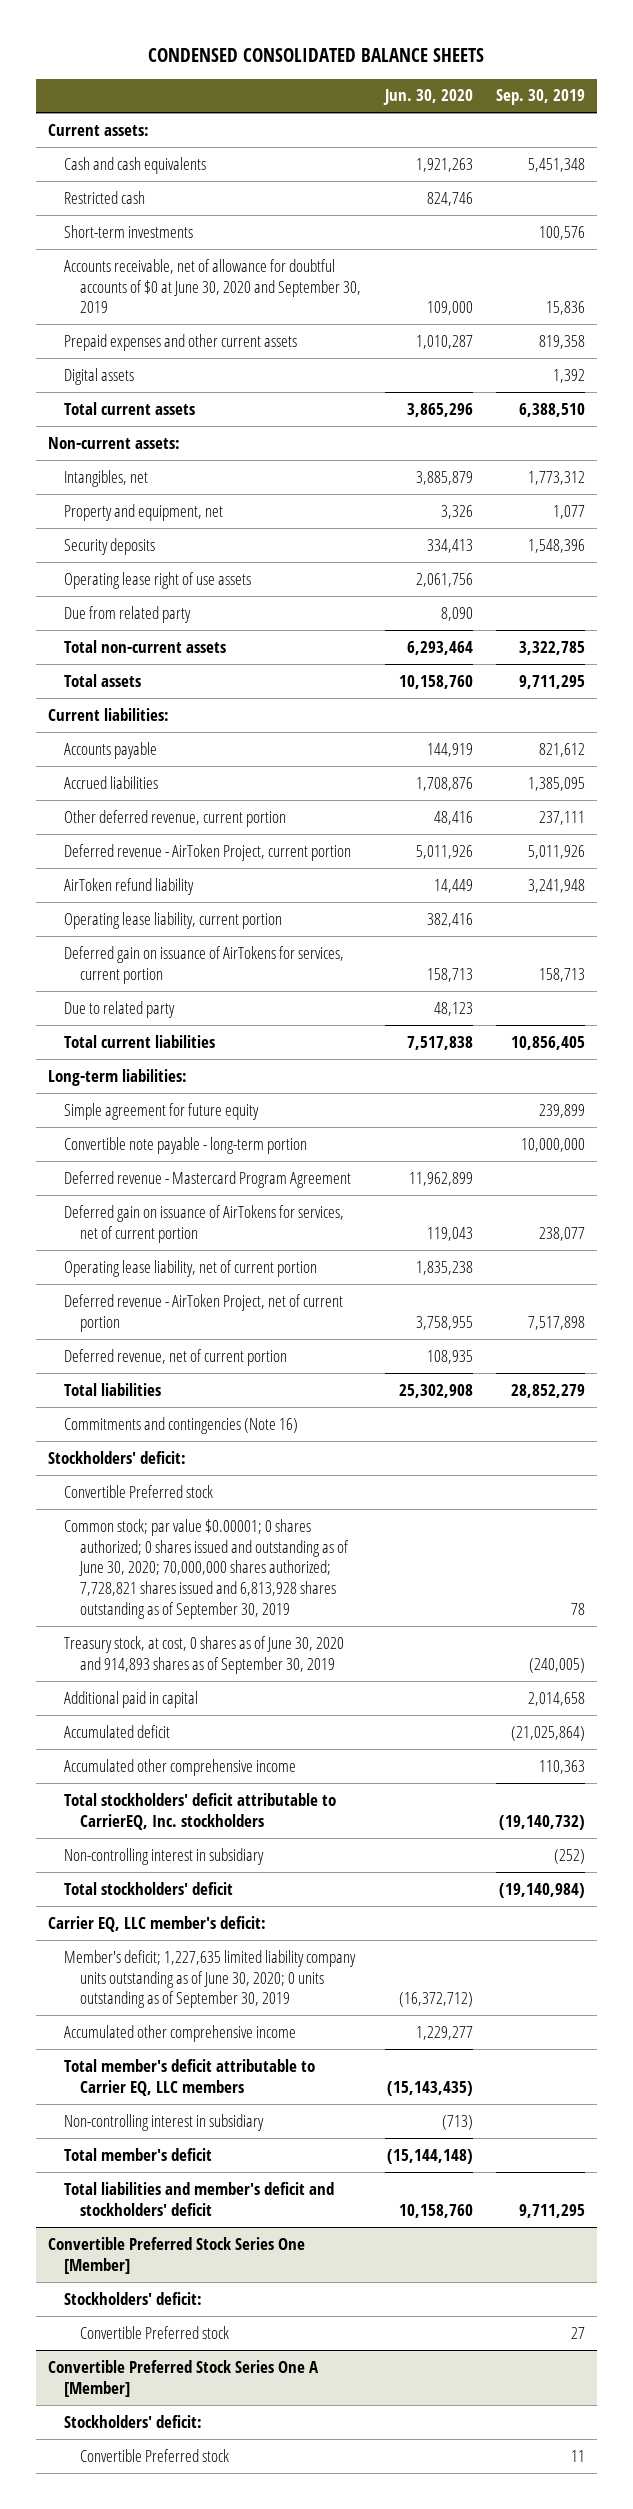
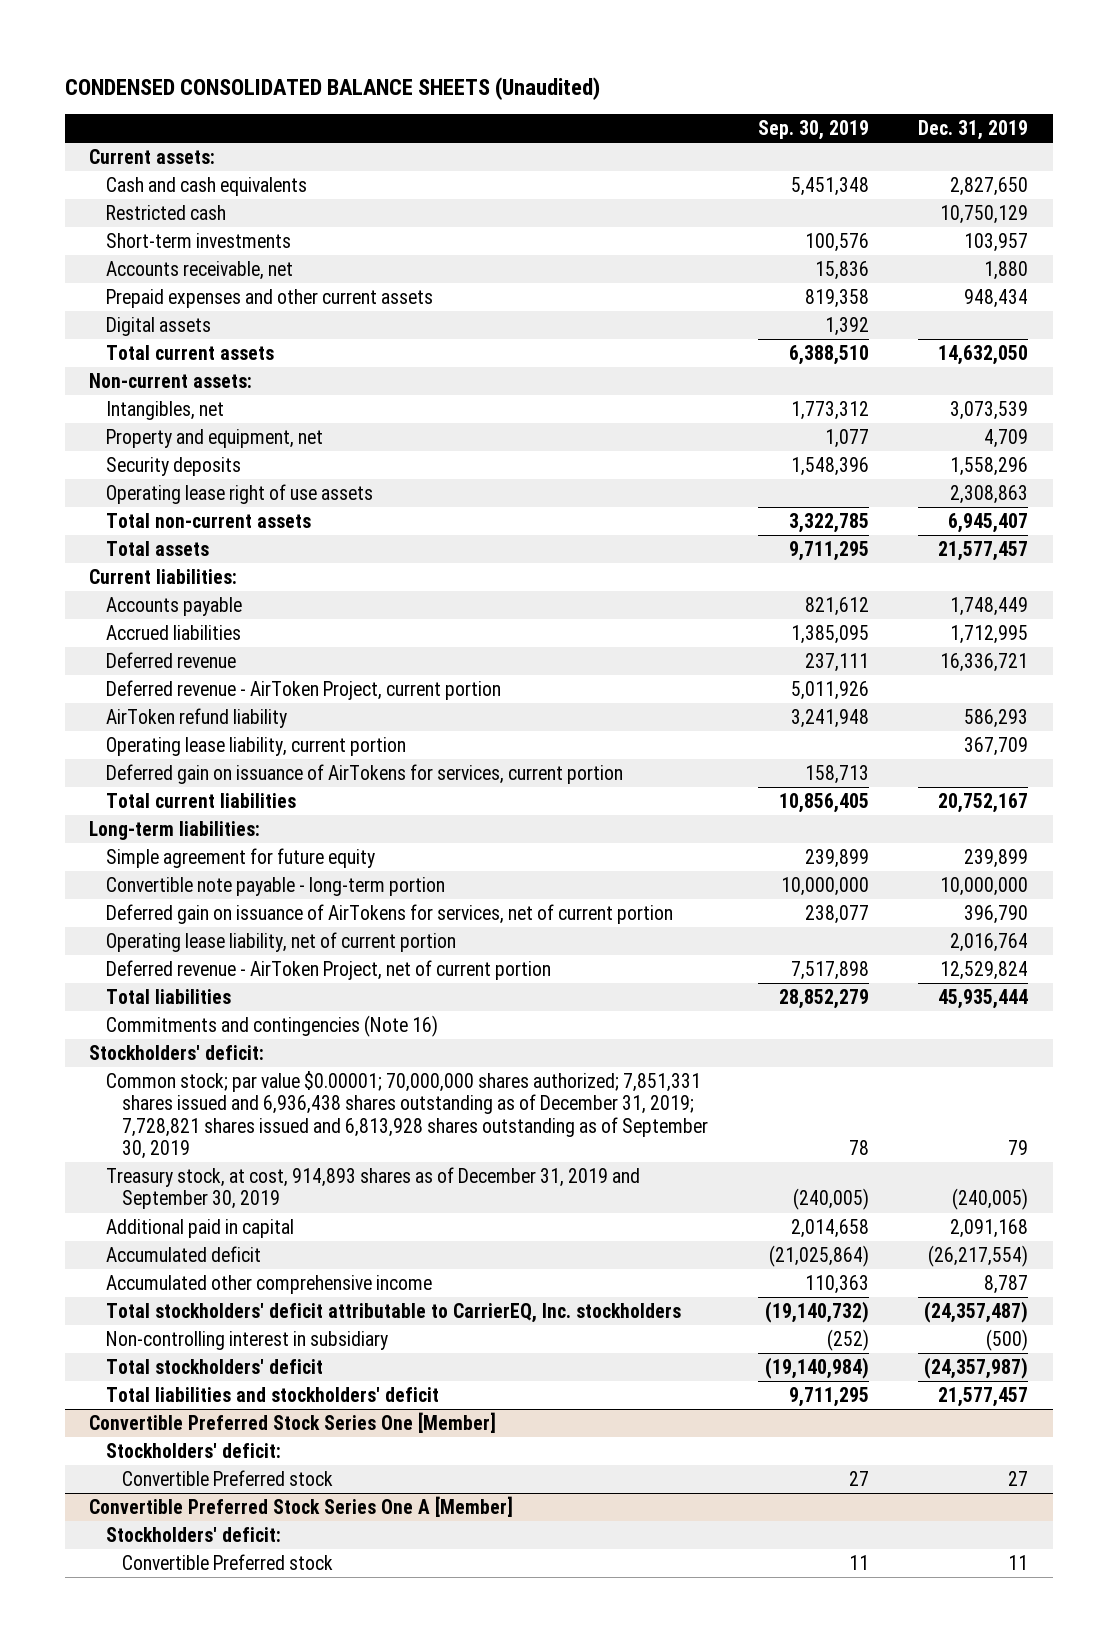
- CONDENSED CONSOLIDATED BALANCE SHEETS
+ CONDENSED CONSOLIDATED BALANCE SHEETS (Unaudited)
- | Jun. 30, 2020 | Sep. 30, 2019
+ | Sep. 30, 2019 | Dec. 31, 2019
- Accounts receivable, net of allowance for doubtful accounts of $0 at June 30, 2020 and September 30, 2019 | 109,000 | 15,836
+ Accounts receivable, net | 15,836 | 1,880
- Due from related party | 8,090 |
- Other deferred revenue, current portion | 48,416 | 237,111
+ Deferred revenue | 237,111 | 16,336,721
- Due to related party | 48,123 |
- Deferred revenue - Mastercard Program Agreement | 11,962,899 |
- Deferred revenue, net of current portion | 108,935 |
- Convertible Preferred stock
- Common stock; par value $0.00001; 0 shares authorized; 0 shares issued and outstanding as of June 30, 2020; 70,000,000 shares authorized; 7,728,821 shares issued and 6,813,928 shares outstanding as of September 30, 2019 | | 78
- Treasury stock, at cost, 0 shares as of June 30, 2020 and 914,893 shares as of September 30, 2019 | | (240,005)
+ Common stock; par value $0.00001; 70,000,000 shares authorized; 7,851,331 shares issued and 6,936,438 shares outstanding as of December 31, 2019; 7,728,821 shares issued and 6,813,928 shares outstanding as of September 30, 2019 | 78 | 79
+ Treasury stock, at cost, 914,893 shares as of December 31, 2019 and September 30, 2019 | (240,005) | (240,005)
- Carrier EQ, LLC member's deficit:
- Member's deficit; 1,227,635 limited liability company units outstanding as of June 30, 2020; 0 units outstanding as of September 30, 2019 | (16,372,712) |
- Accumulated other comprehensive income | 1,229,277 |
- Total member's deficit attributable to Carrier EQ, LLC members | (15,143,435) |
- Non-controlling interest in subsidiary | (713) |
- Total member's deficit | (15,144,148) |
- Total liabilities and member's deficit and stockholders' deficit | 10,158,760 | 9,711,295
+ Total liabilities and stockholders' deficit | 9,711,295 | 21,577,457

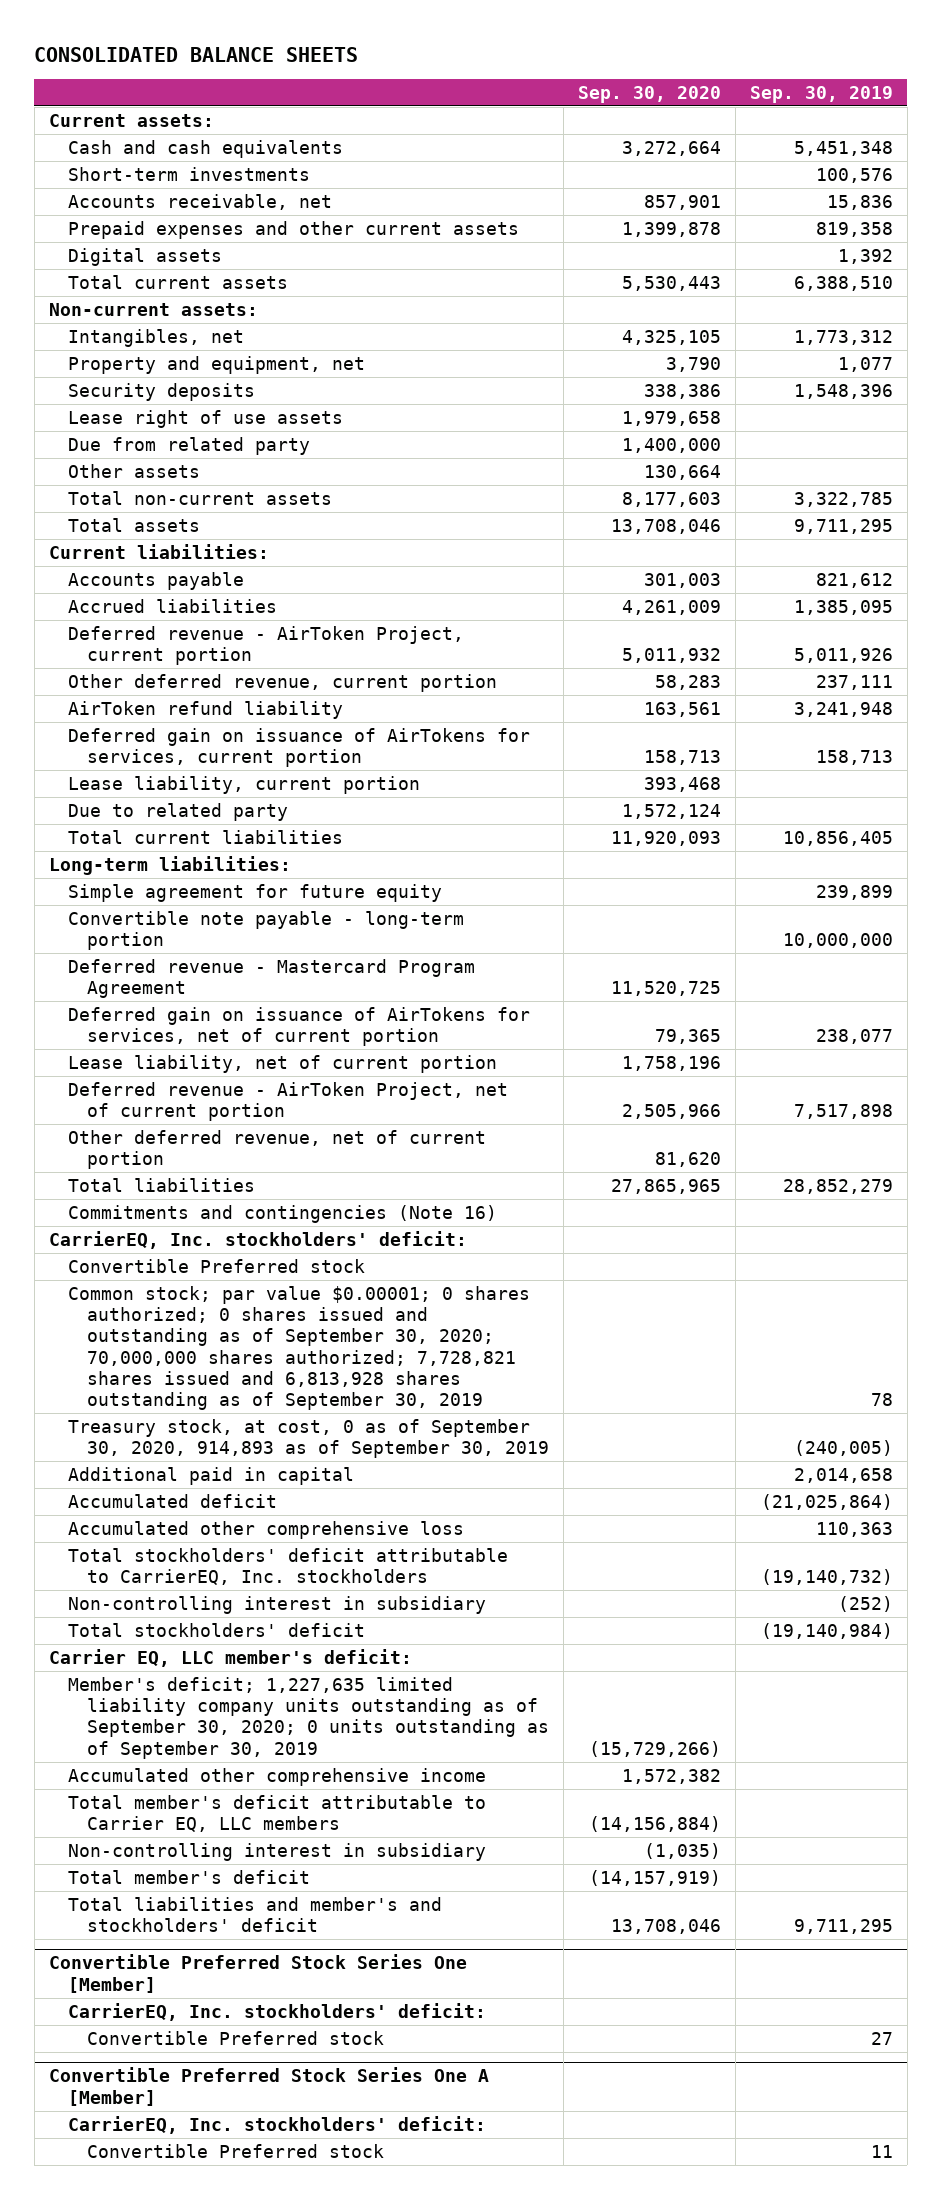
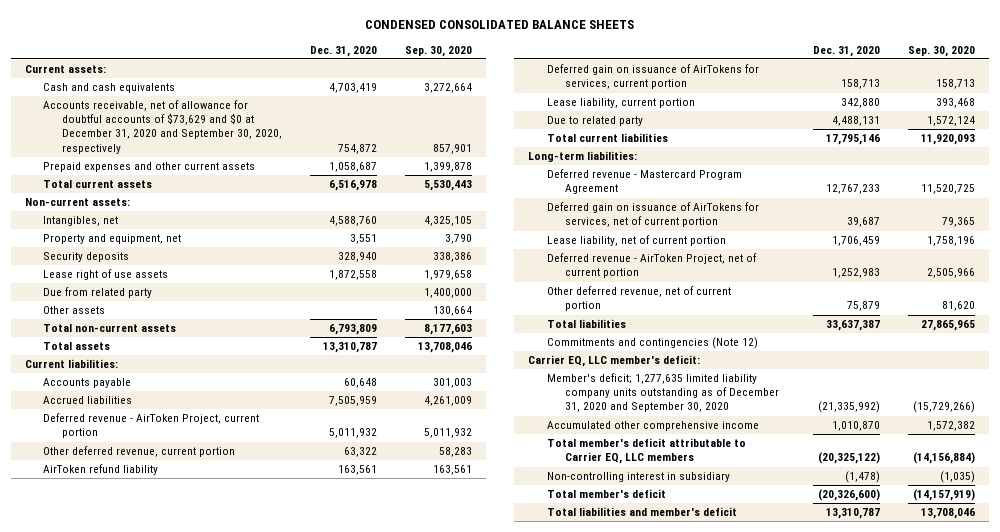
- CONSOLIDATED BALANCE SHEETS
+ CONDENSED CONSOLIDATED BALANCE SHEETS
- | Sep. 30, 2020 | Sep. 30, 2019
+ | Dec. 31, 2020 | Sep. 30, 2020
- Short-term investments | | 100,576
- Accounts receivable, net | 857,901 | 15,836
+ Accounts receivable, net of allowance for doubtful accounts of $73,629 and $0 at December 31, 2020 and September 30, 2020, respectively | 754,872 | 857,901
- Digital assets | | 1,392
- Simple agreement for future equity | | 239,899
- Convertible note payable - long-term portion | | 10,000,000
- Commitments and contingencies (Note 16)
- CarrierEQ, Inc. stockholders' deficit:
- Convertible Preferred stock
- Common stock; par value $0.00001; 0 shares authorized; 0 shares issued and outstanding as of September 30, 2020; 70,000,000 shares authorized; 7,728,821 shares issued and 6,813,928 shares outstanding as of September 30, 2019 | | 78
- Treasury stock, at cost, 0 as of September 30, 2020, 914,893 as of September 30, 2019 | | (240,005)
- Additional paid in capital | | 2,014,658
- Accumulated deficit | | (21,025,864)
- Accumulated other comprehensive loss | | 110,363
- Total stockholders' deficit attributable to CarrierEQ, Inc. stockholders | | (19,140,732)
- Non-controlling interest in subsidiary | | (252)
- Total stockholders' deficit | | (19,140,984)
+ Commitments and contingencies (Note 12)
- Member's deficit; 1,227,635 limited liability company units outstanding as of September 30, 2020; 0 units outstanding as of September 30, 2019 | (15,729,266) |
+ Member's deficit; 1,277,635 limited liability company units outstanding as of December 31, 2020 and September 30, 2020 | (21,335,992) | (15,729,266)
- Total liabilities and member's and stockholders' deficit | 13,708,046 | 9,711,295
- Convertible Preferred Stock Series One [Member]
- CarrierEQ, Inc. stockholders' deficit:
- Convertible Preferred stock | | 27
- Convertible Preferred Stock Series One A [Member]
- CarrierEQ, Inc. stockholders' deficit:
- Convertible Preferred stock | | 11
+ Total liabilities and member's deficit | 13,310,787 | 13,708,046

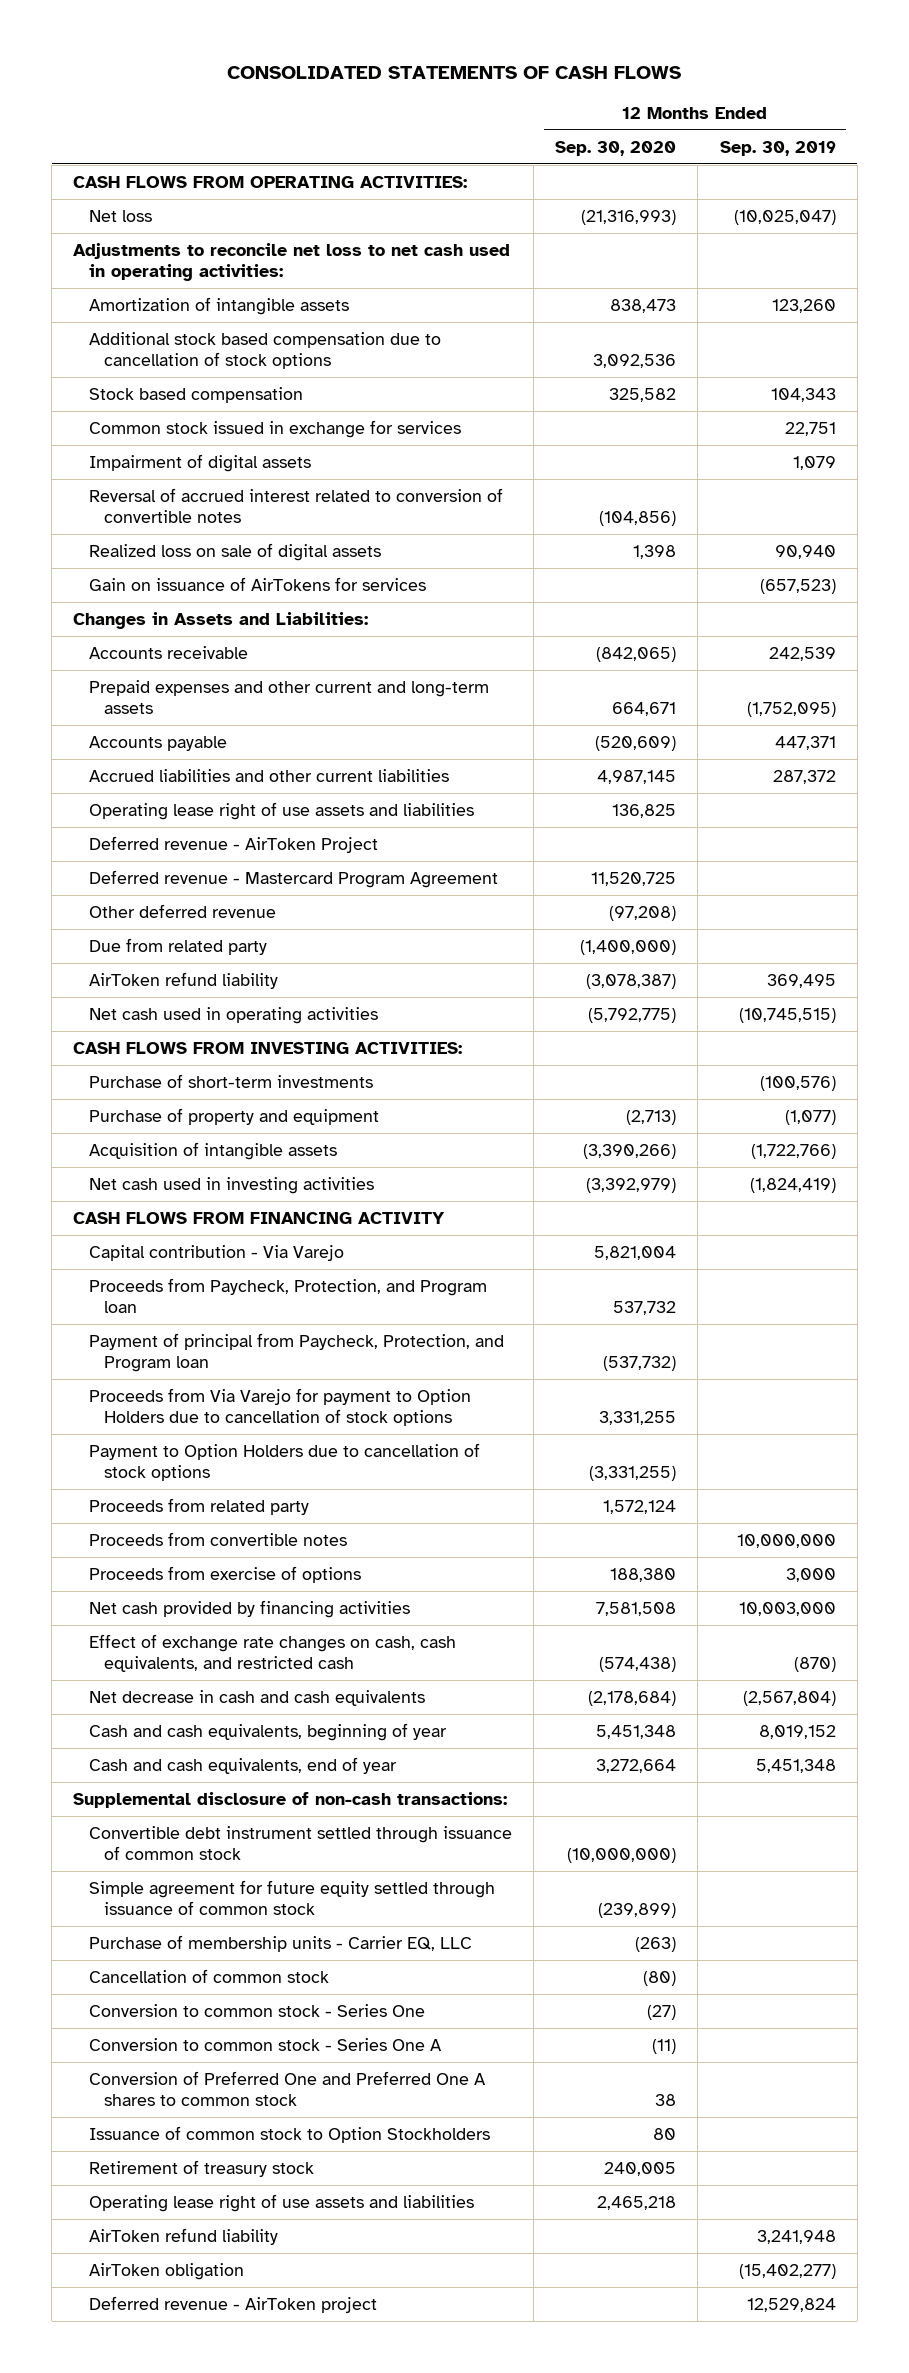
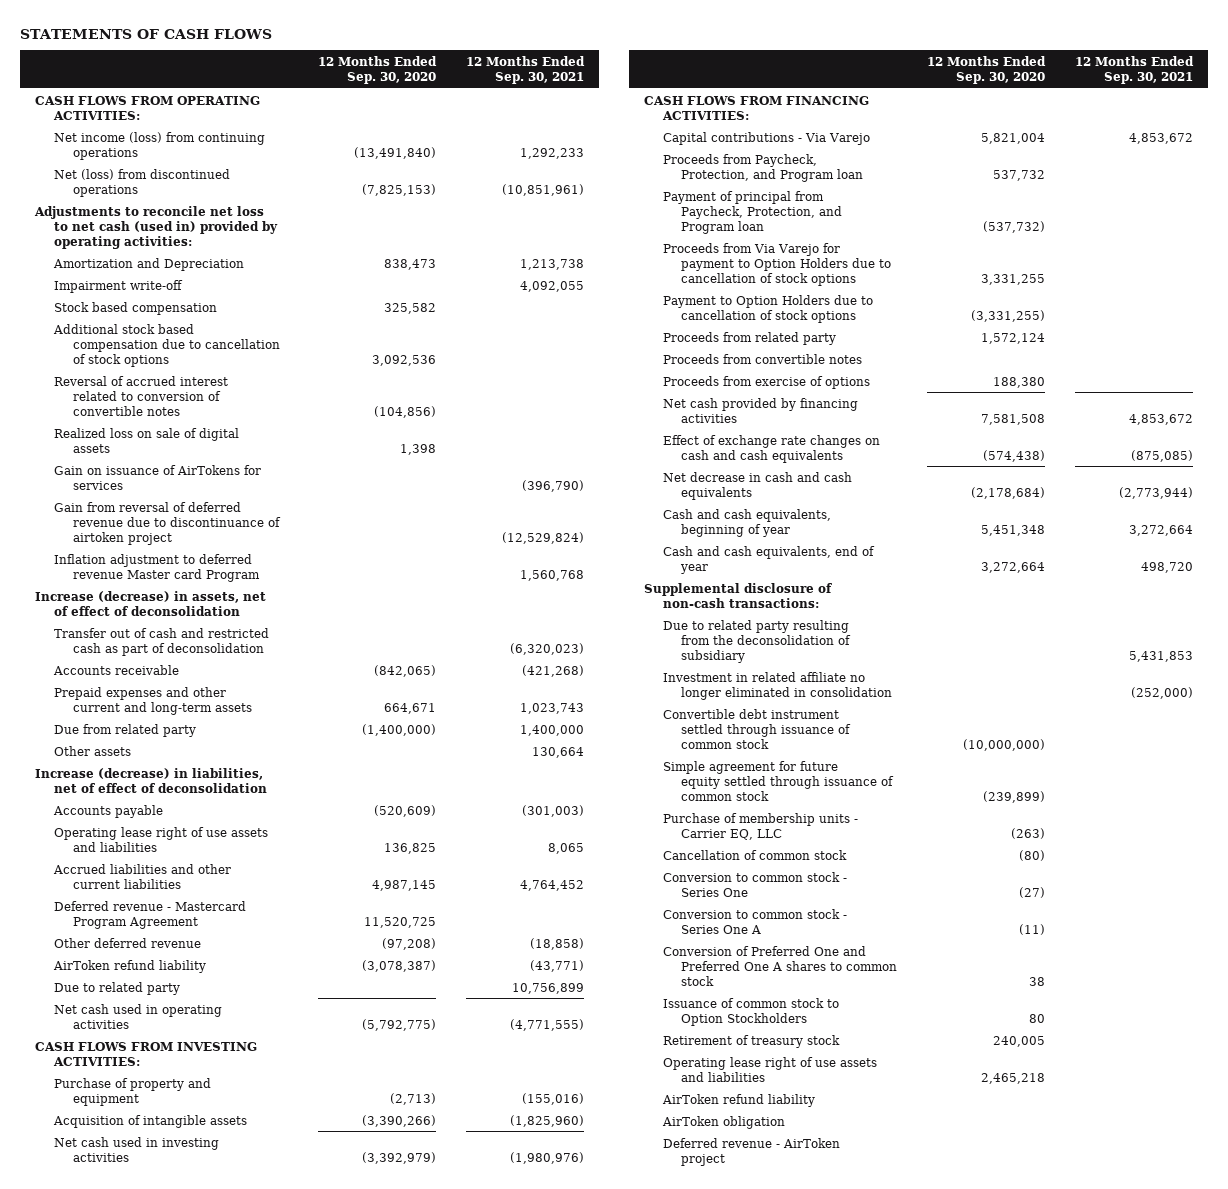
- CONSOLIDATED STATEMENTS OF CASH FLOWS
+ STATEMENTS OF CASH FLOWS
- | 12 Months Ended Sep. 30, 2020 | 12 Months Ended Sep. 30, 2019
+ | 12 Months Ended Sep. 30, 2020 | 12 Months Ended Sep. 30, 2021
- Net loss | (21,316,993) | (10,025,047)
- Adjustments to reconcile net loss to net cash used in operating activities:
- Amortization of intangible assets | 838,473 | 123,260
+ Net income (loss) from continuing operations | (13,491,840) | 1,292,233
+ Net (loss) from discontinued operations | (7,825,153) | (10,851,961)
+ Adjustments to reconcile net loss to net cash (used in) provided by operating activities:
+ Amortization and Depreciation | 838,473 | 1,213,738
+ Impairment write-off | | 4,092,055
- Common stock issued in exchange for services | | 22,751
- Impairment of digital assets | | 1,079
moved down: Additional stock based compensation due to cancellation of stock options | 3,092,536 |
- Changes in Assets and Liabilities:
+ Gain from reversal of deferred revenue due to discontinuance of airtoken project | | (12,529,824)
+ Inflation adjustment to deferred revenue Master card Program | | 1,560,768
+ Increase (decrease) in assets, net of effect of deconsolidation
+ Transfer out of cash and restricted cash as part of deconsolidation | | (6,320,023)
moved up: Due from related party | (1,400,000) | 1,400,000
+ Other assets | | 130,664
+ Increase (decrease) in liabilities, net of effect of deconsolidation
- Deferred revenue - AirToken Project
moved down: Accrued liabilities and other current liabilities | 4,987,145 | 4,764,452
+ Due to related party | | 10,756,899
- Purchase of short-term investments | | (100,576)
- CASH FLOWS FROM FINANCING ACTIVITY
- Capital contribution - Via Varejo | 5,821,004 |
+ CASH FLOWS FROM FINANCING ACTIVITIES:
+ Capital contributions - Via Varejo | 5,821,004 | 4,853,672
- Effect of exchange rate changes on cash, cash equivalents, and restricted cash | (574,438) | (870)
+ Effect of exchange rate changes on cash and cash equivalents | (574,438) | (875,085)
+ Due to related party resulting from the deconsolidation of subsidiary | | 5,431,853
+ Investment in related affiliate no longer eliminated in consolidation | | (252,000)

